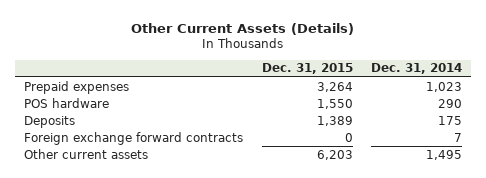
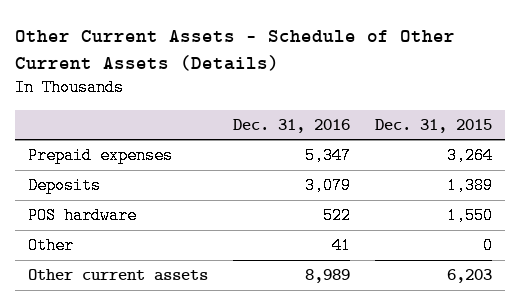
- Other Current Assets (Details)
+ Other Current Assets - Schedule of Other Current Assets (Details)
- | Dec. 31, 2015 | Dec. 31, 2014
+ | Dec. 31, 2016 | Dec. 31, 2015
- Foreign exchange forward contracts | 0 | 7
moved down: POS hardware | 522 | 1,550
+ Other | 41 | 0

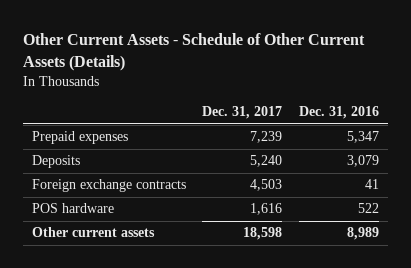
- | Dec. 31, 2016 | Dec. 31, 2015
+ | Dec. 31, 2017 | Dec. 31, 2016
+ Foreign exchange contracts | 4,503 | 41
- Other | 41 | 0

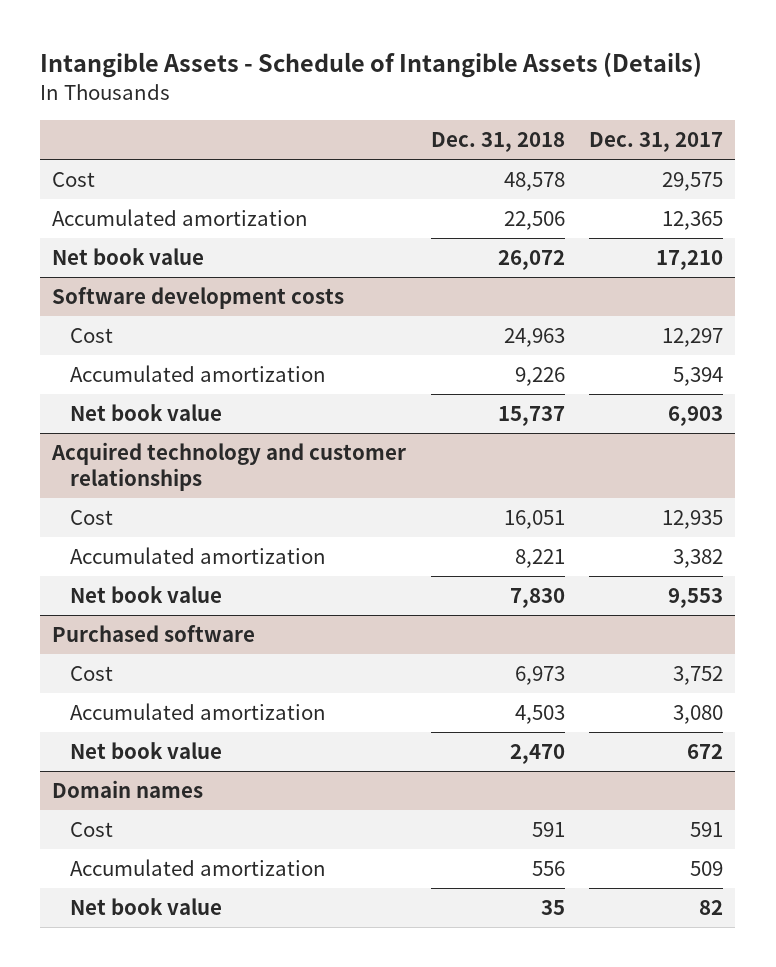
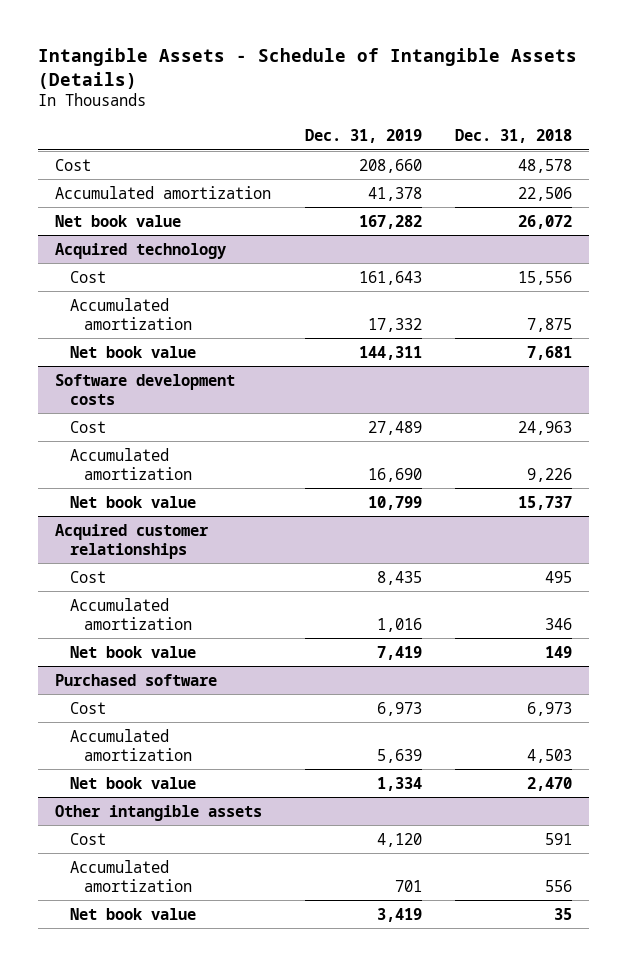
- | Dec. 31, 2018 | Dec. 31, 2017
+ | Dec. 31, 2019 | Dec. 31, 2018
+ Acquired technology
+ Cost | 161,643 | 15,556
+ Accumulated amortization | 17,332 | 7,875
+ Net book value | 144,311 | 7,681
- Acquired technology and customer relationships
- Cost | 16,051 | 12,935
- Accumulated amortization | 8,221 | 3,382
- Net book value | 7,830 | 9,553
+ Acquired customer relationships
+ Cost | 8,435 | 495
+ Accumulated amortization | 1,016 | 346
+ Net book value | 7,419 | 149
- Domain names
+ Other intangible assets

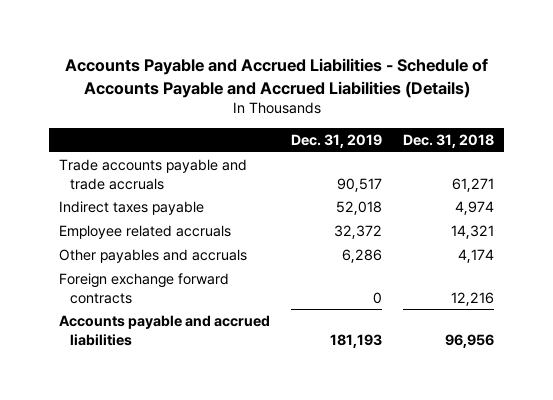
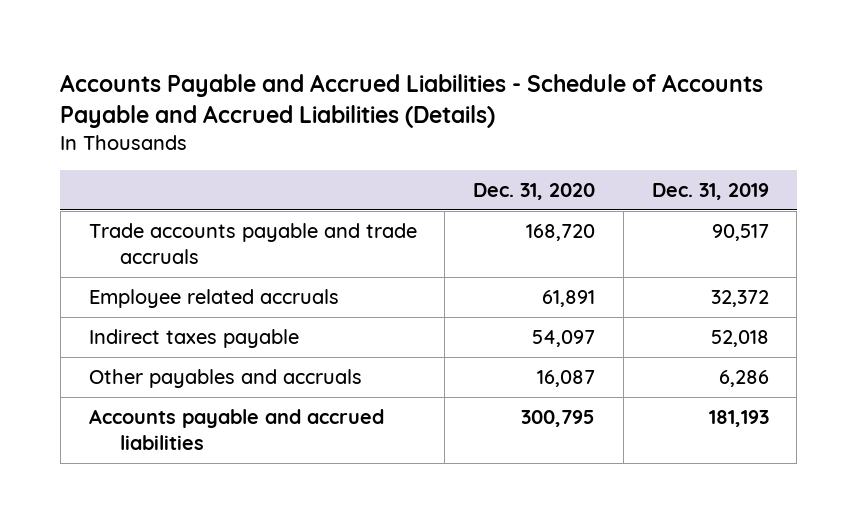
- | Dec. 31, 2019 | Dec. 31, 2018
+ | Dec. 31, 2020 | Dec. 31, 2019
moved down: Indirect taxes payable | 54,097 | 52,018
- Foreign exchange forward contracts | 0 | 12,216

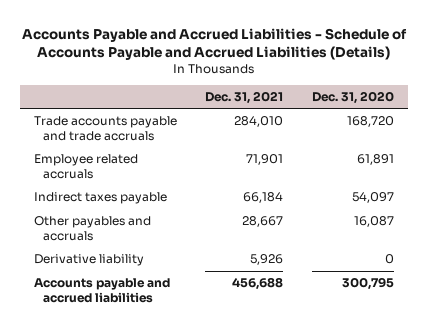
- | Dec. 31, 2020 | Dec. 31, 2019
+ | Dec. 31, 2021 | Dec. 31, 2020
+ Derivative liability | 5,926 | 0

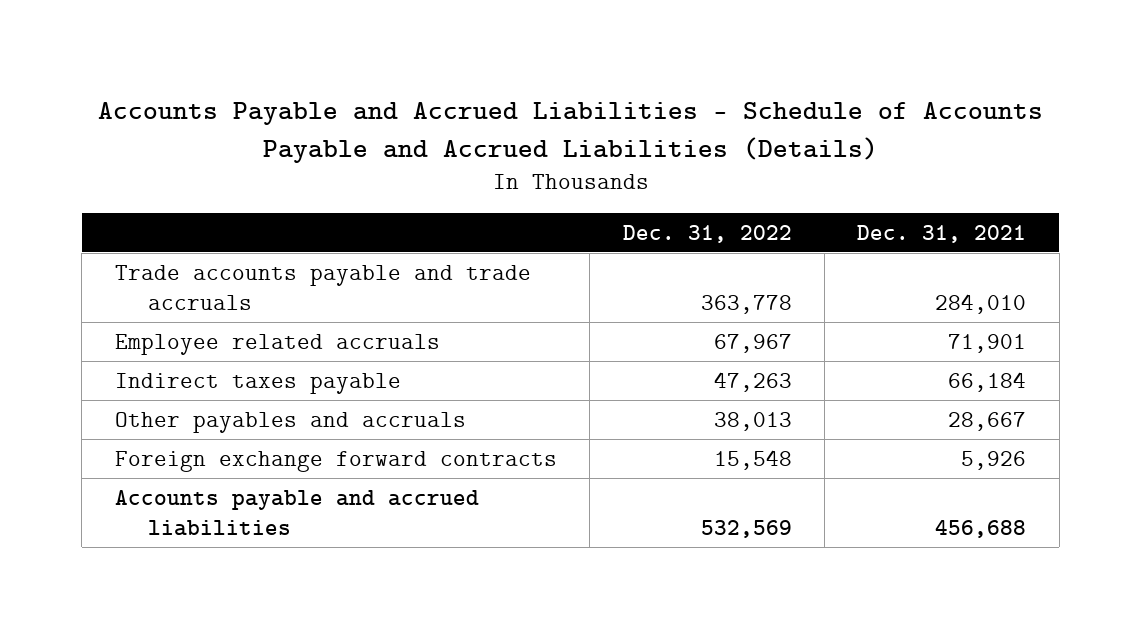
- | Dec. 31, 2021 | Dec. 31, 2020
+ | Dec. 31, 2022 | Dec. 31, 2021
- Derivative liability | 5,926 | 0
+ Foreign exchange forward contracts | 15,548 | 5,926

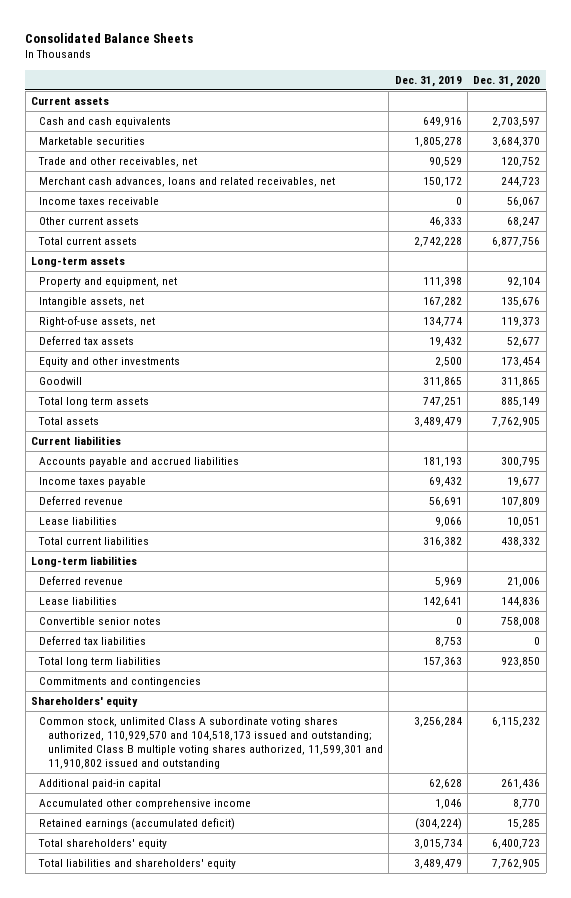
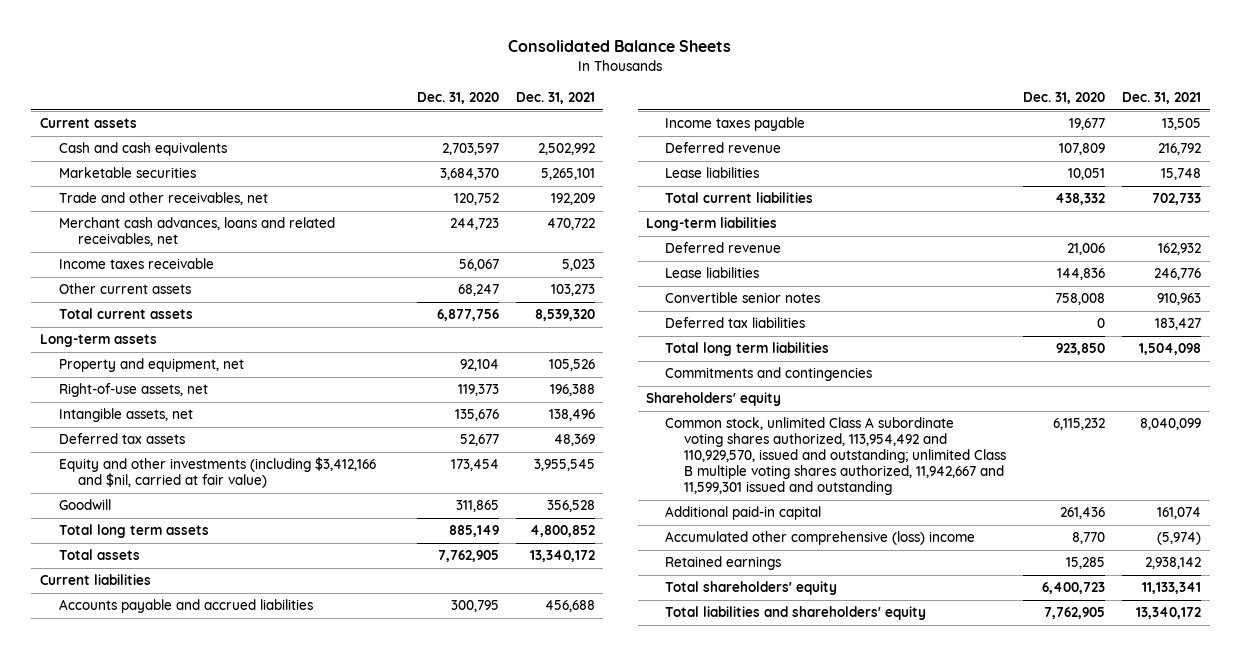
- | Dec. 31, 2019 | Dec. 31, 2020
+ | Dec. 31, 2020 | Dec. 31, 2021
moved down: Intangible assets, net | 135,676 | 138,496
- Equity and other investments | 2,500 | 173,454
+ Equity and other investments (including $3,412,166 and $nil, carried at fair value) | 173,454 | 3,955,545
- Common stock, unlimited Class A subordinate voting shares authorized, 110,929,570 and 104,518,173 issued and outstanding; unlimited Class B multiple voting shares authorized, 11,599,301 and 11,910,802 issued and outstanding | 3,256,284 | 6,115,232
+ Common stock, unlimited Class A subordinate voting shares authorized, 113,954,492 and 110,929,570, issued and outstanding; unlimited Class B multiple voting shares authorized, 11,942,667 and 11,599,301 issued and outstanding | 6,115,232 | 8,040,099
- Accumulated other comprehensive income | 1,046 | 8,770
- Retained earnings (accumulated deficit) | (304,224) | 15,285
+ Accumulated other comprehensive (loss) income | 8,770 | (5,974)
+ Retained earnings | 15,285 | 2,938,142

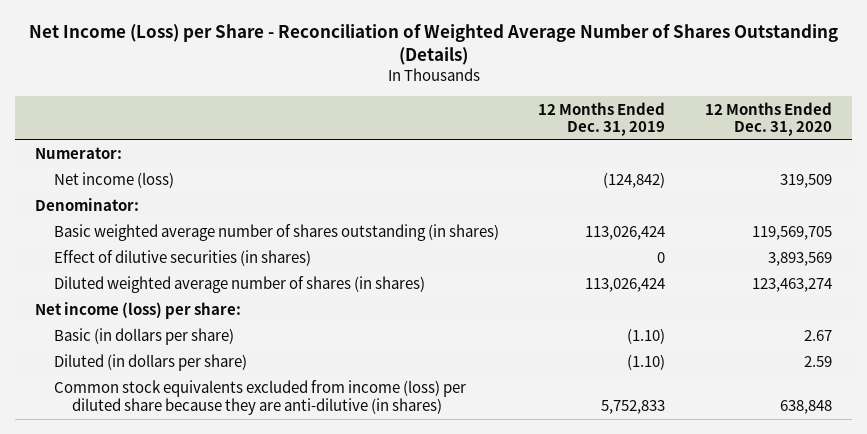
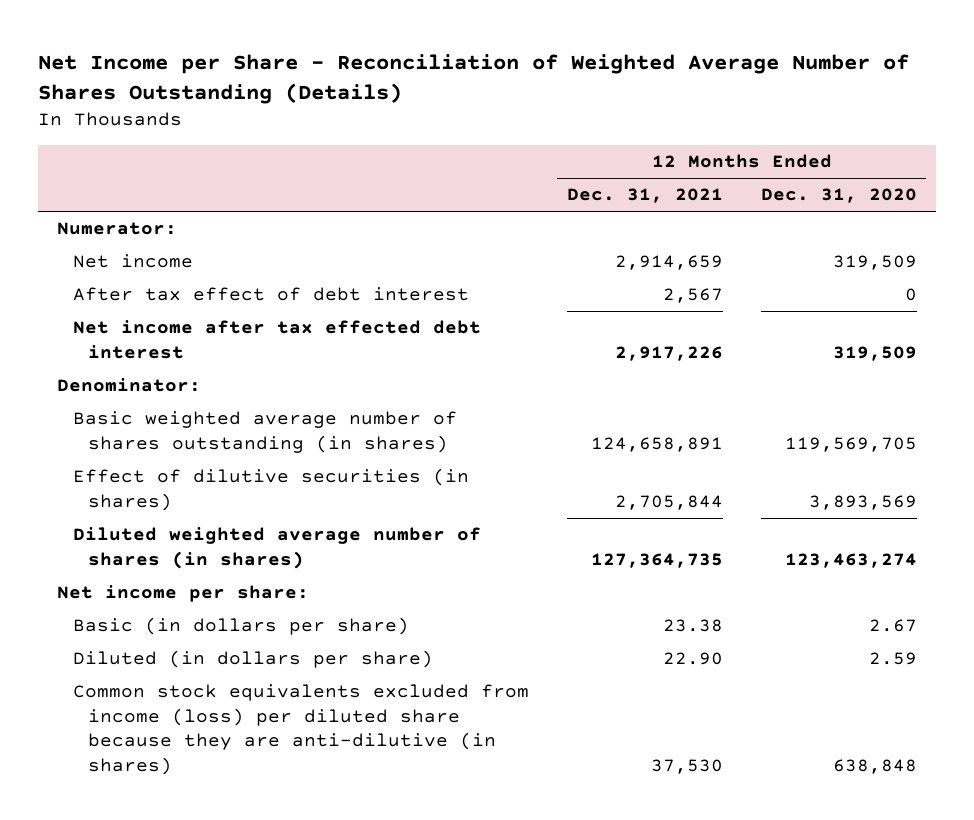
- Net Income (Loss) per Share - Reconciliation of Weighted Average Number of Shares Outstanding (Details)
+ Net Income per Share - Reconciliation of Weighted Average Number of Shares Outstanding (Details)
- | 12 Months Ended Dec. 31, 2019 | 12 Months Ended Dec. 31, 2020
+ | 12 Months Ended Dec. 31, 2021 | 12 Months Ended Dec. 31, 2020
- Net income (loss) | (124,842) | 319,509
+ Net income | 2,914,659 | 319,509
+ After tax effect of debt interest | 2,567 | 0
+ Net income after tax effected debt interest | 2,917,226 | 319,509
- Net income (loss) per share:
+ Net income per share:

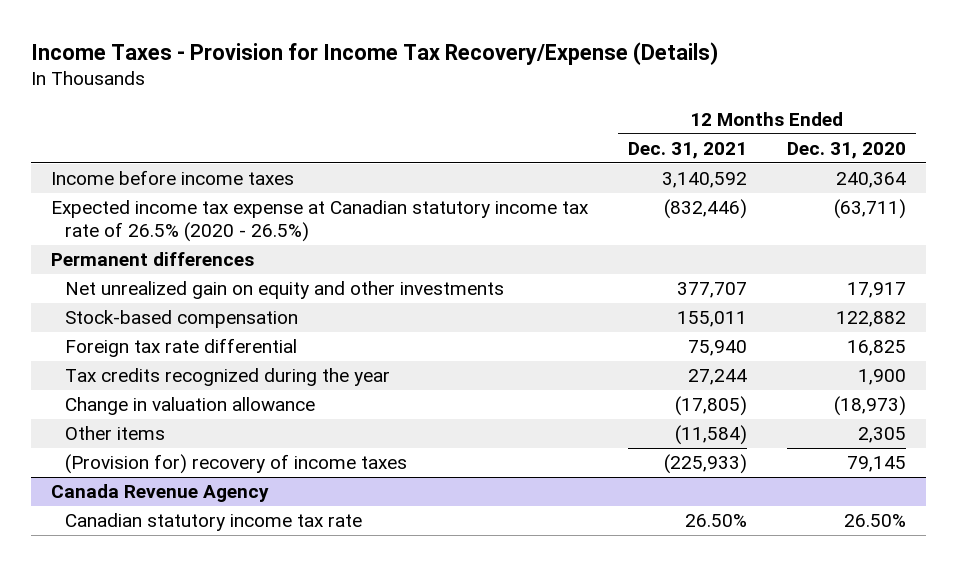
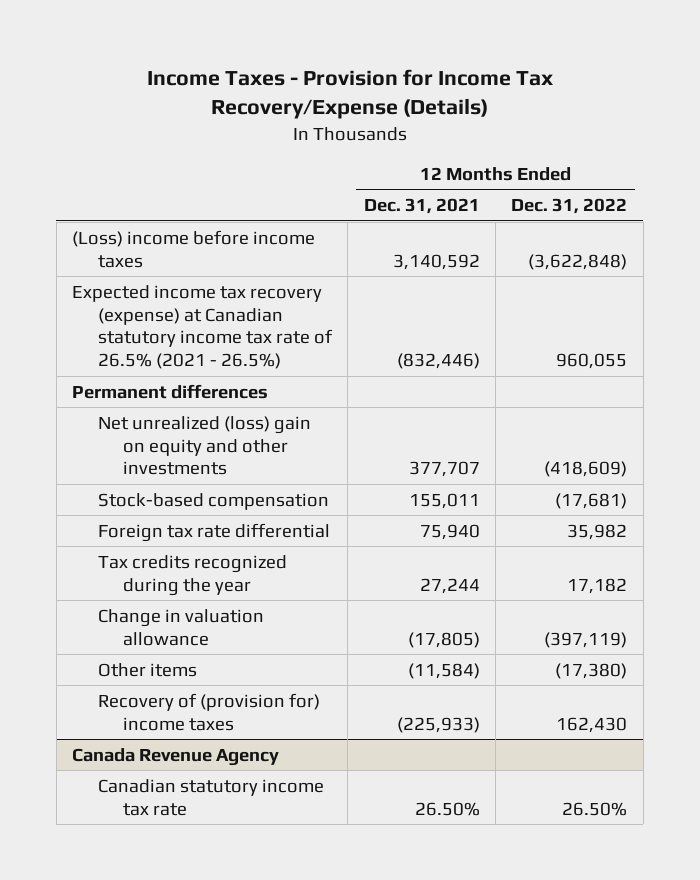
- | 12 Months Ended Dec. 31, 2021 | 12 Months Ended Dec. 31, 2020
+ | 12 Months Ended Dec. 31, 2021 | 12 Months Ended Dec. 31, 2022
- Income before income taxes | 3,140,592 | 240,364
- Expected income tax expense at Canadian statutory income tax rate of 26.5% (2020 - 26.5%) | (832,446) | (63,711)
+ (Loss) income before income taxes | 3,140,592 | (3,622,848)
+ Expected income tax recovery (expense) at Canadian statutory income tax rate of 26.5% (2021 - 26.5%) | (832,446) | 960,055
- Net unrealized gain on equity and other investments | 377,707 | 17,917
+ Net unrealized (loss) gain on equity and other investments | 377,707 | (418,609)
- (Provision for) recovery of income taxes | (225,933) | 79,145
+ Recovery of (provision for) income taxes | (225,933) | 162,430

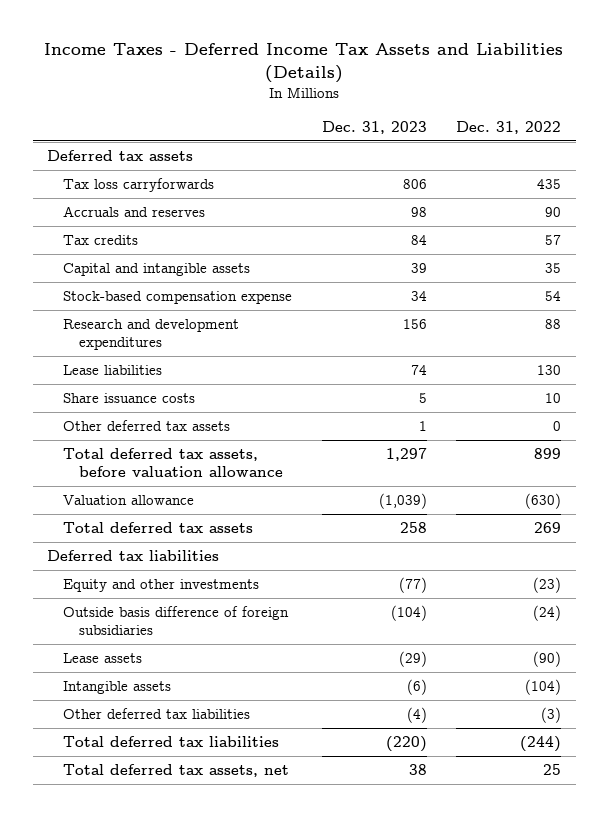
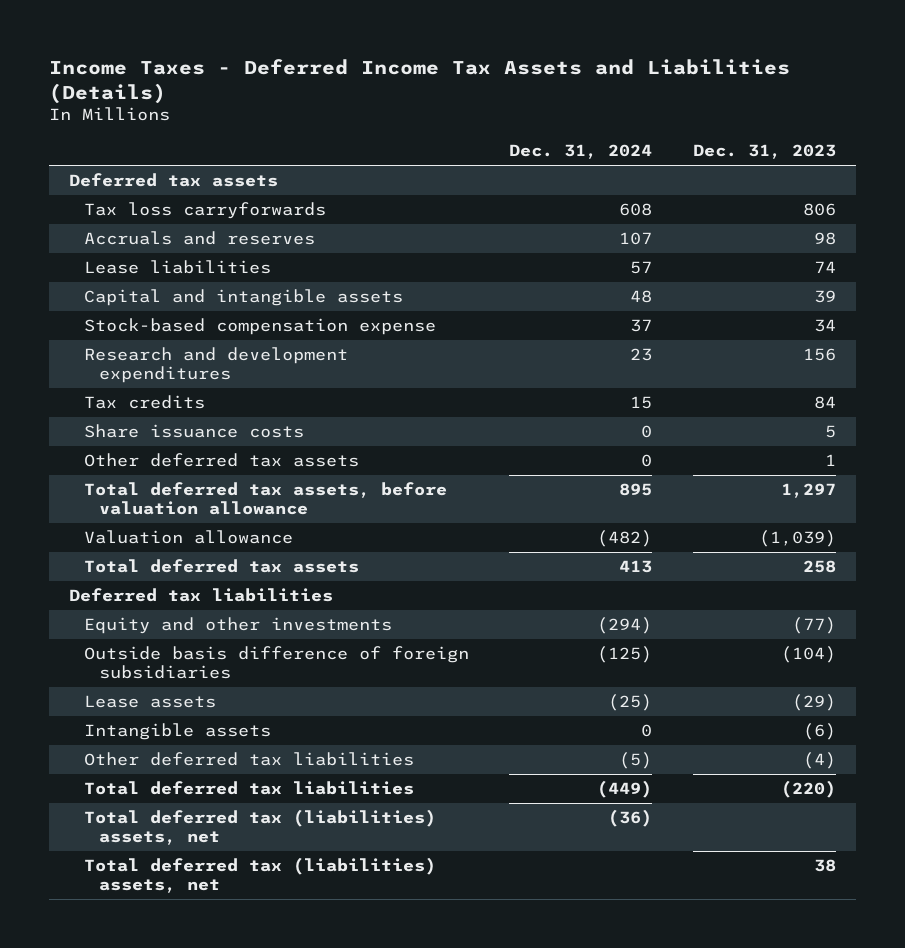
- | Dec. 31, 2023 | Dec. 31, 2022
+ | Dec. 31, 2024 | Dec. 31, 2023
moved up: Lease liabilities | 57 | 74
moved down: Tax credits | 15 | 84
- Total deferred tax assets, net | 38 | 25
+ Total deferred tax (liabilities) assets, net | (36) |
+ Total deferred tax (liabilities) assets, net | | 38

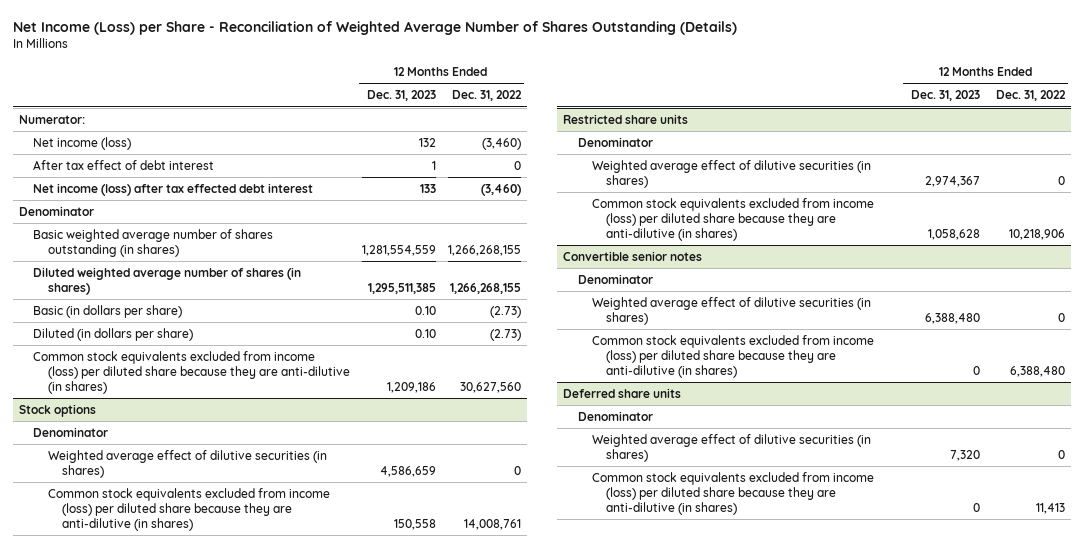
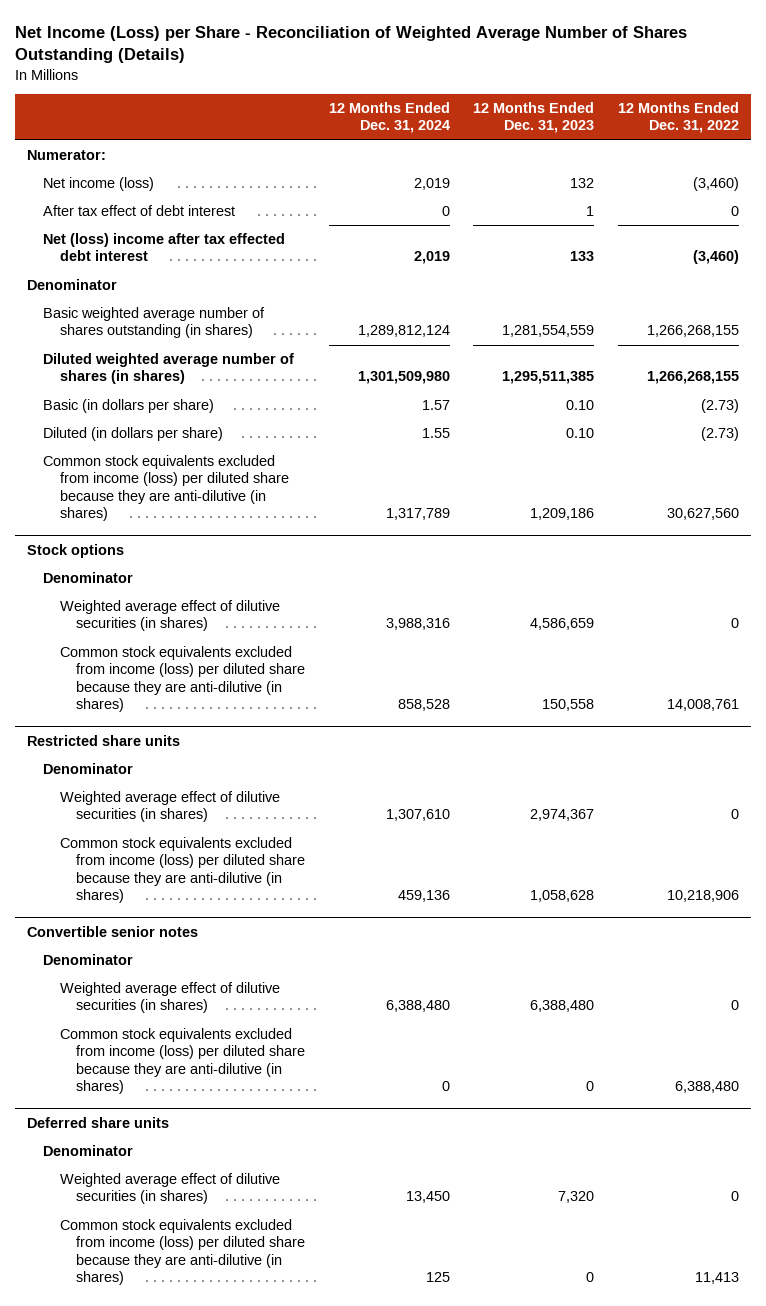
- | 12 Months Ended Dec. 31, 2023 | 12 Months Ended Dec. 31, 2022
+ | 12 Months Ended Dec. 31, 2024 | 12 Months Ended Dec. 31, 2023 | 12 Months Ended Dec. 31, 2022
- Net income (loss) after tax effected debt interest | 133 | (3,460)
+ Net (loss) income after tax effected debt interest | 2,019 | 133 | (3,460)

